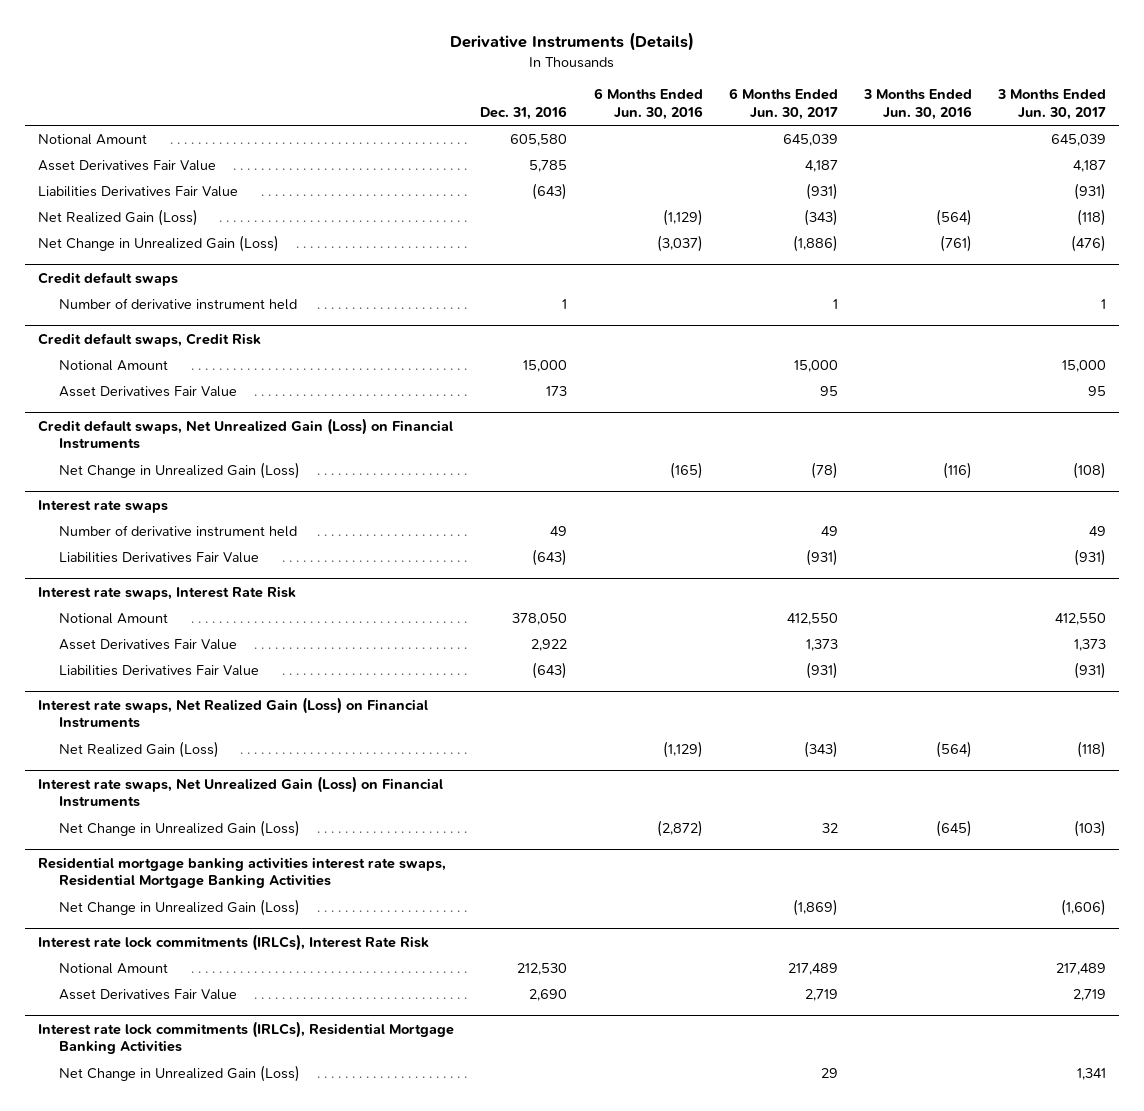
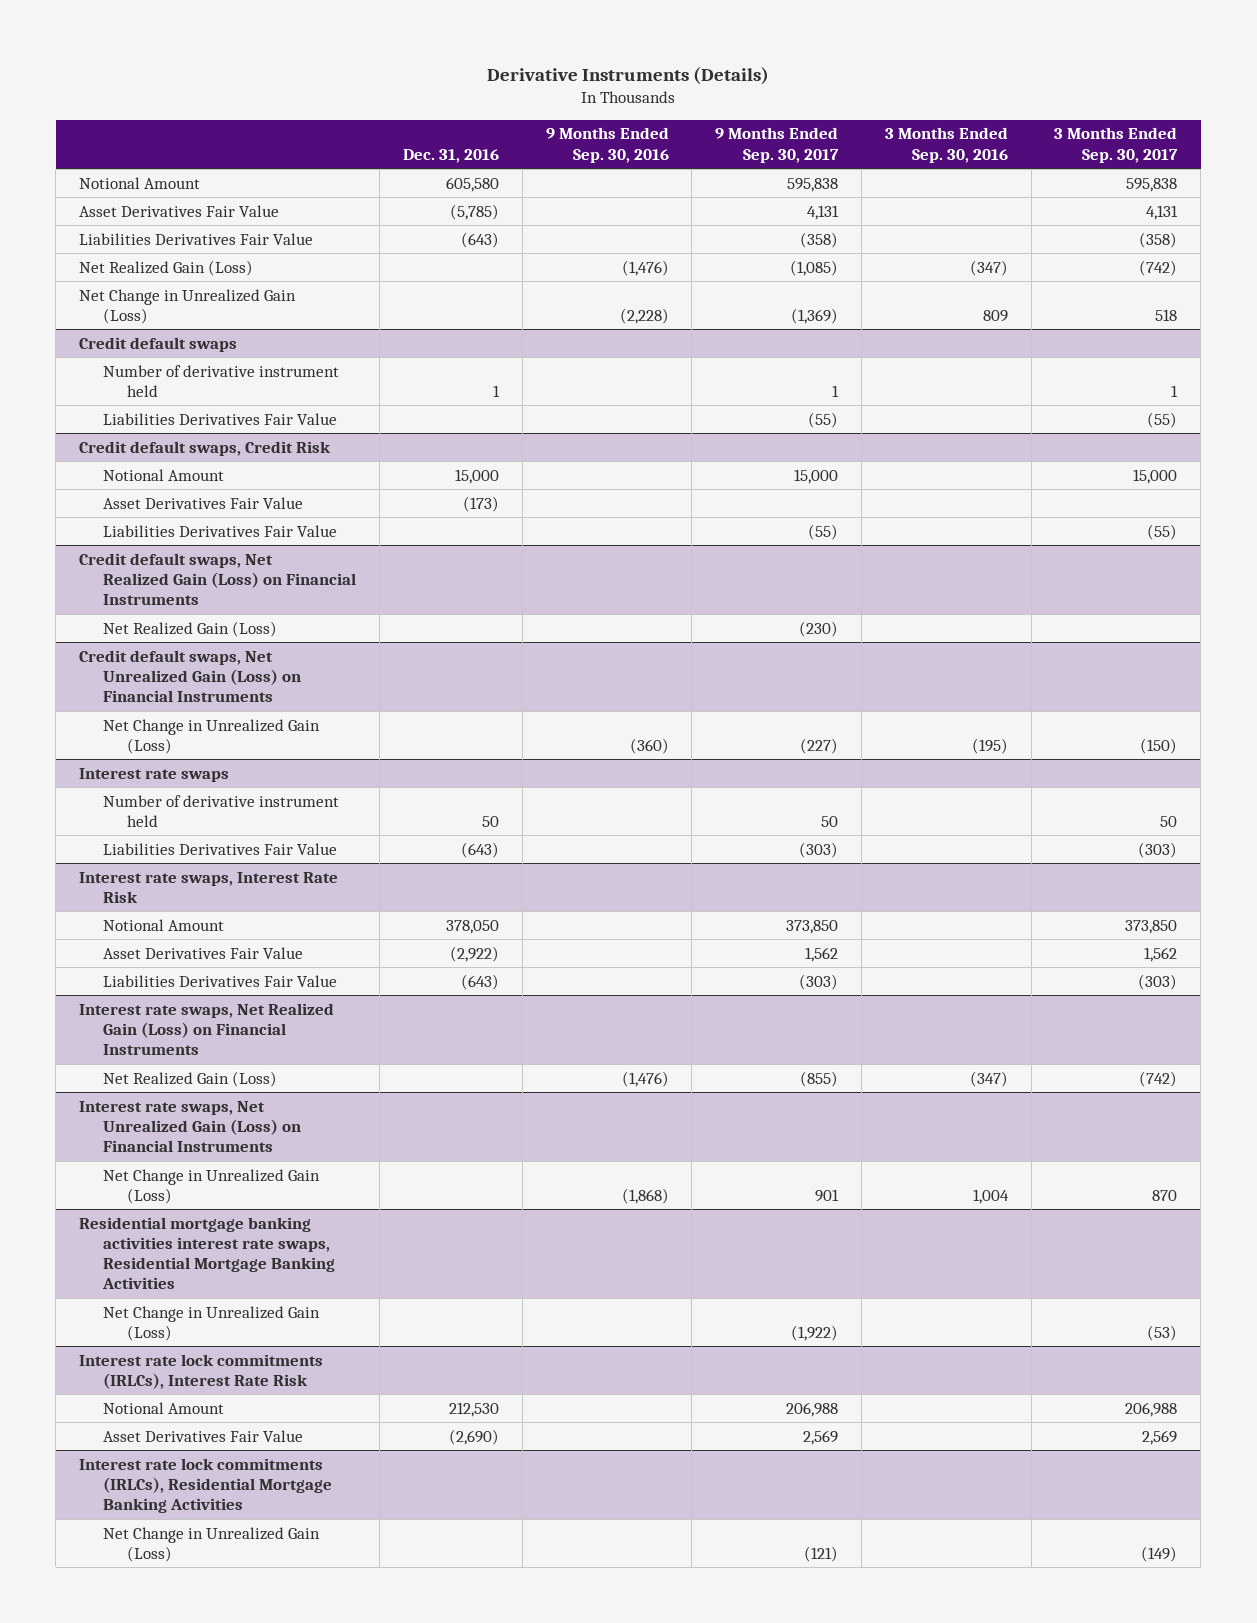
- | Dec. 31, 2016 | 6 Months Ended Jun. 30, 2016 | 6 Months Ended Jun. 30, 2017 | 3 Months Ended Jun. 30, 2016 | 3 Months Ended Jun. 30, 2017
+ | Dec. 31, 2016 | 9 Months Ended Sep. 30, 2016 | 9 Months Ended Sep. 30, 2017 | 3 Months Ended Sep. 30, 2016 | 3 Months Ended Sep. 30, 2017
- Asset Derivatives Fair Value | 5,785 | | 4,187 | | 4,187
+ Asset Derivatives Fair Value | (5,785) | | 4,131 | | 4,131
@ Credit default swaps
+ Liabilities Derivatives Fair Value | | | (55) | | (55)
@ Credit default swaps, Credit Risk
- Asset Derivatives Fair Value | 173 | | 95 | | 95
+ Asset Derivatives Fair Value | (173) | | | |
+ Liabilities Derivatives Fair Value | | | (55) | | (55)
+ Credit default swaps, Net Realized Gain (Loss) on Financial Instruments
+ Net Realized Gain (Loss) | | | (230) | |
@ Interest rate swaps
- Number of derivative instrument held | 49 | | 49 | | 49
+ Number of derivative instrument held | 50 | | 50 | | 50
@ Interest rate swaps, Interest Rate Risk
- Asset Derivatives Fair Value | 2,922 | | 1,373 | | 1,373
+ Asset Derivatives Fair Value | (2,922) | | 1,562 | | 1,562
@ Interest rate lock commitments (IRLCs), Interest Rate Risk
- Asset Derivatives Fair Value | 2,690 | | 2,719 | | 2,719
+ Asset Derivatives Fair Value | (2,690) | | 2,569 | | 2,569

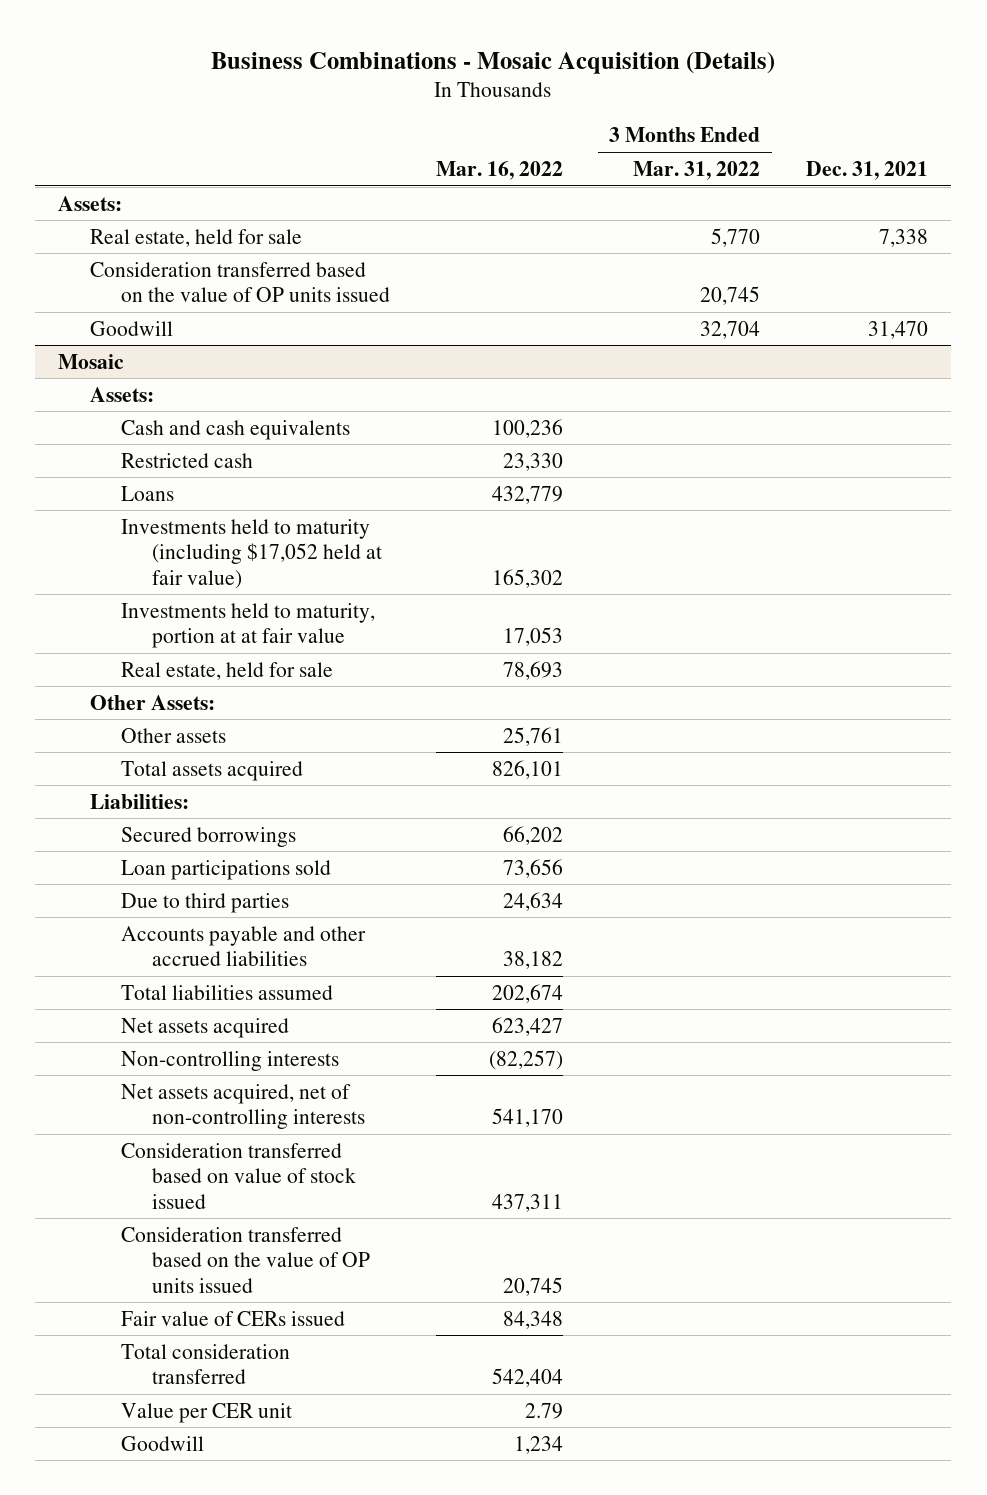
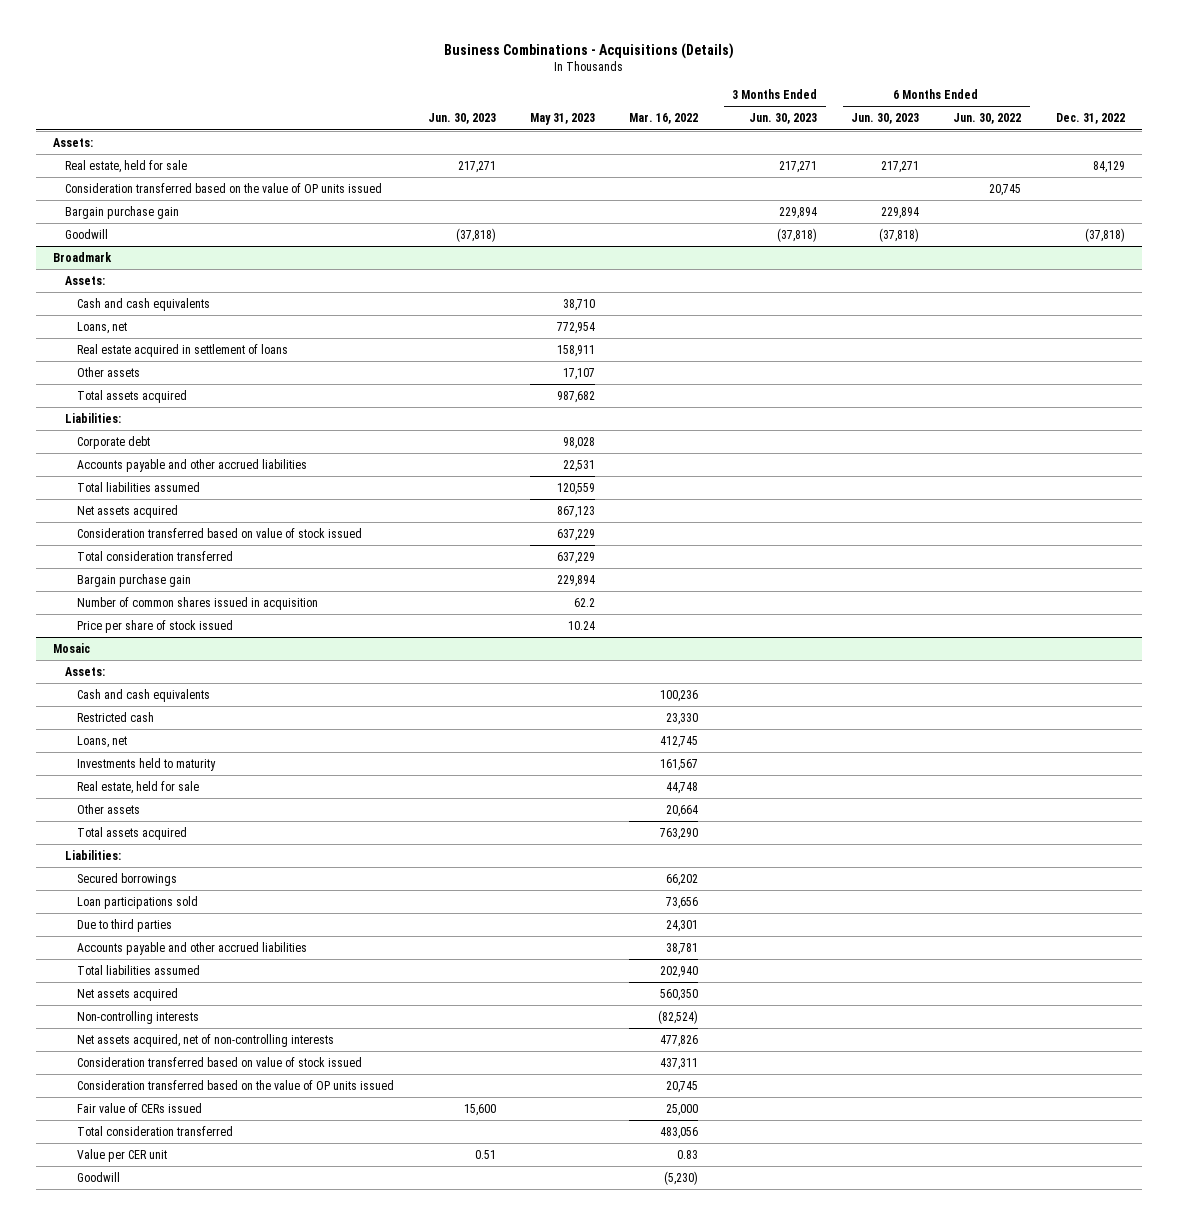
- Business Combinations - Mosaic Acquisition (Details)
+ Business Combinations - Acquisitions (Details)
- | Mar. 16, 2022 | 3 Months Ended Mar. 31, 2022 | Dec. 31, 2021
+ | Jun. 30, 2023 | May 31, 2023 | Mar. 16, 2022 | 3 Months Ended Jun. 30, 2023 | 6 Months Ended Jun. 30, 2023 | 6 Months Ended Jun. 30, 2022 | Dec. 31, 2022
+ Bargain purchase gain | | | | 229,894 | 229,894 | |
+ Broadmark
+ Assets:
+ Cash and cash equivalents | | 38,710 | | | | |
+ Loans, net | | 772,954 | | | | |
+ Real estate acquired in settlement of loans | | 158,911 | | | | |
+ Other assets | | 17,107 | | | | |
+ Total assets acquired | | 987,682 | | | | |
+ Liabilities:
+ Corporate debt | | 98,028 | | | | |
+ Accounts payable and other accrued liabilities | | 22,531 | | | | |
+ Total liabilities assumed | | 120,559 | | | | |
+ Net assets acquired | | 867,123 | | | | |
+ Consideration transferred based on value of stock issued | | 637,229 | | | | |
+ Total consideration transferred | | 637,229 | | | | |
+ Bargain purchase gain | | 229,894 | | | | |
+ Number of common shares issued in acquisition | | 62.2 | | | | |
+ Price per share of stock issued | | 10.24 | | | | |
@ Mosaic
- Loans | 432,779 | |
- Investments held to maturity (including $17,052 held at fair value) | 165,302 | |
- Investments held to maturity, portion at at fair value | 17,053 | |
- Real estate, held for sale | 78,693 | |
- Other Assets:
- Other assets | 25,761 | |
- Total assets acquired | 826,101 | |
+ Loans, net | | | 412,745 | | | |
+ Investments held to maturity | | | 161,567 | | | |
+ Real estate, held for sale | | | 44,748 | | | |
+ Other assets | | | 20,664 | | | |
+ Total assets acquired | | | 763,290 | | | |
- Due to third parties | 24,634 | |
- Accounts payable and other accrued liabilities | 38,182 | |
- Total liabilities assumed | 202,674 | |
- Net assets acquired | 623,427 | |
- Non-controlling interests | (82,257) | |
- Net assets acquired, net of non-controlling interests | 541,170 | |
+ Due to third parties | | | 24,301 | | | |
+ Accounts payable and other accrued liabilities | | | 38,781 | | | |
+ Total liabilities assumed | | | 202,940 | | | |
+ Net assets acquired | | | 560,350 | | | |
+ Non-controlling interests | | | (82,524) | | | |
+ Net assets acquired, net of non-controlling interests | | | 477,826 | | | |
- Fair value of CERs issued | 84,348 | |
- Total consideration transferred | 542,404 | |
- Value per CER unit | 2.79 | |
- Goodwill | 1,234 | |
+ Fair value of CERs issued | 15,600 | | 25,000 | | | |
+ Total consideration transferred | | | 483,056 | | | |
+ Value per CER unit | 0.51 | | 0.83 | | | |
+ Goodwill | | | (5,230) | | | |

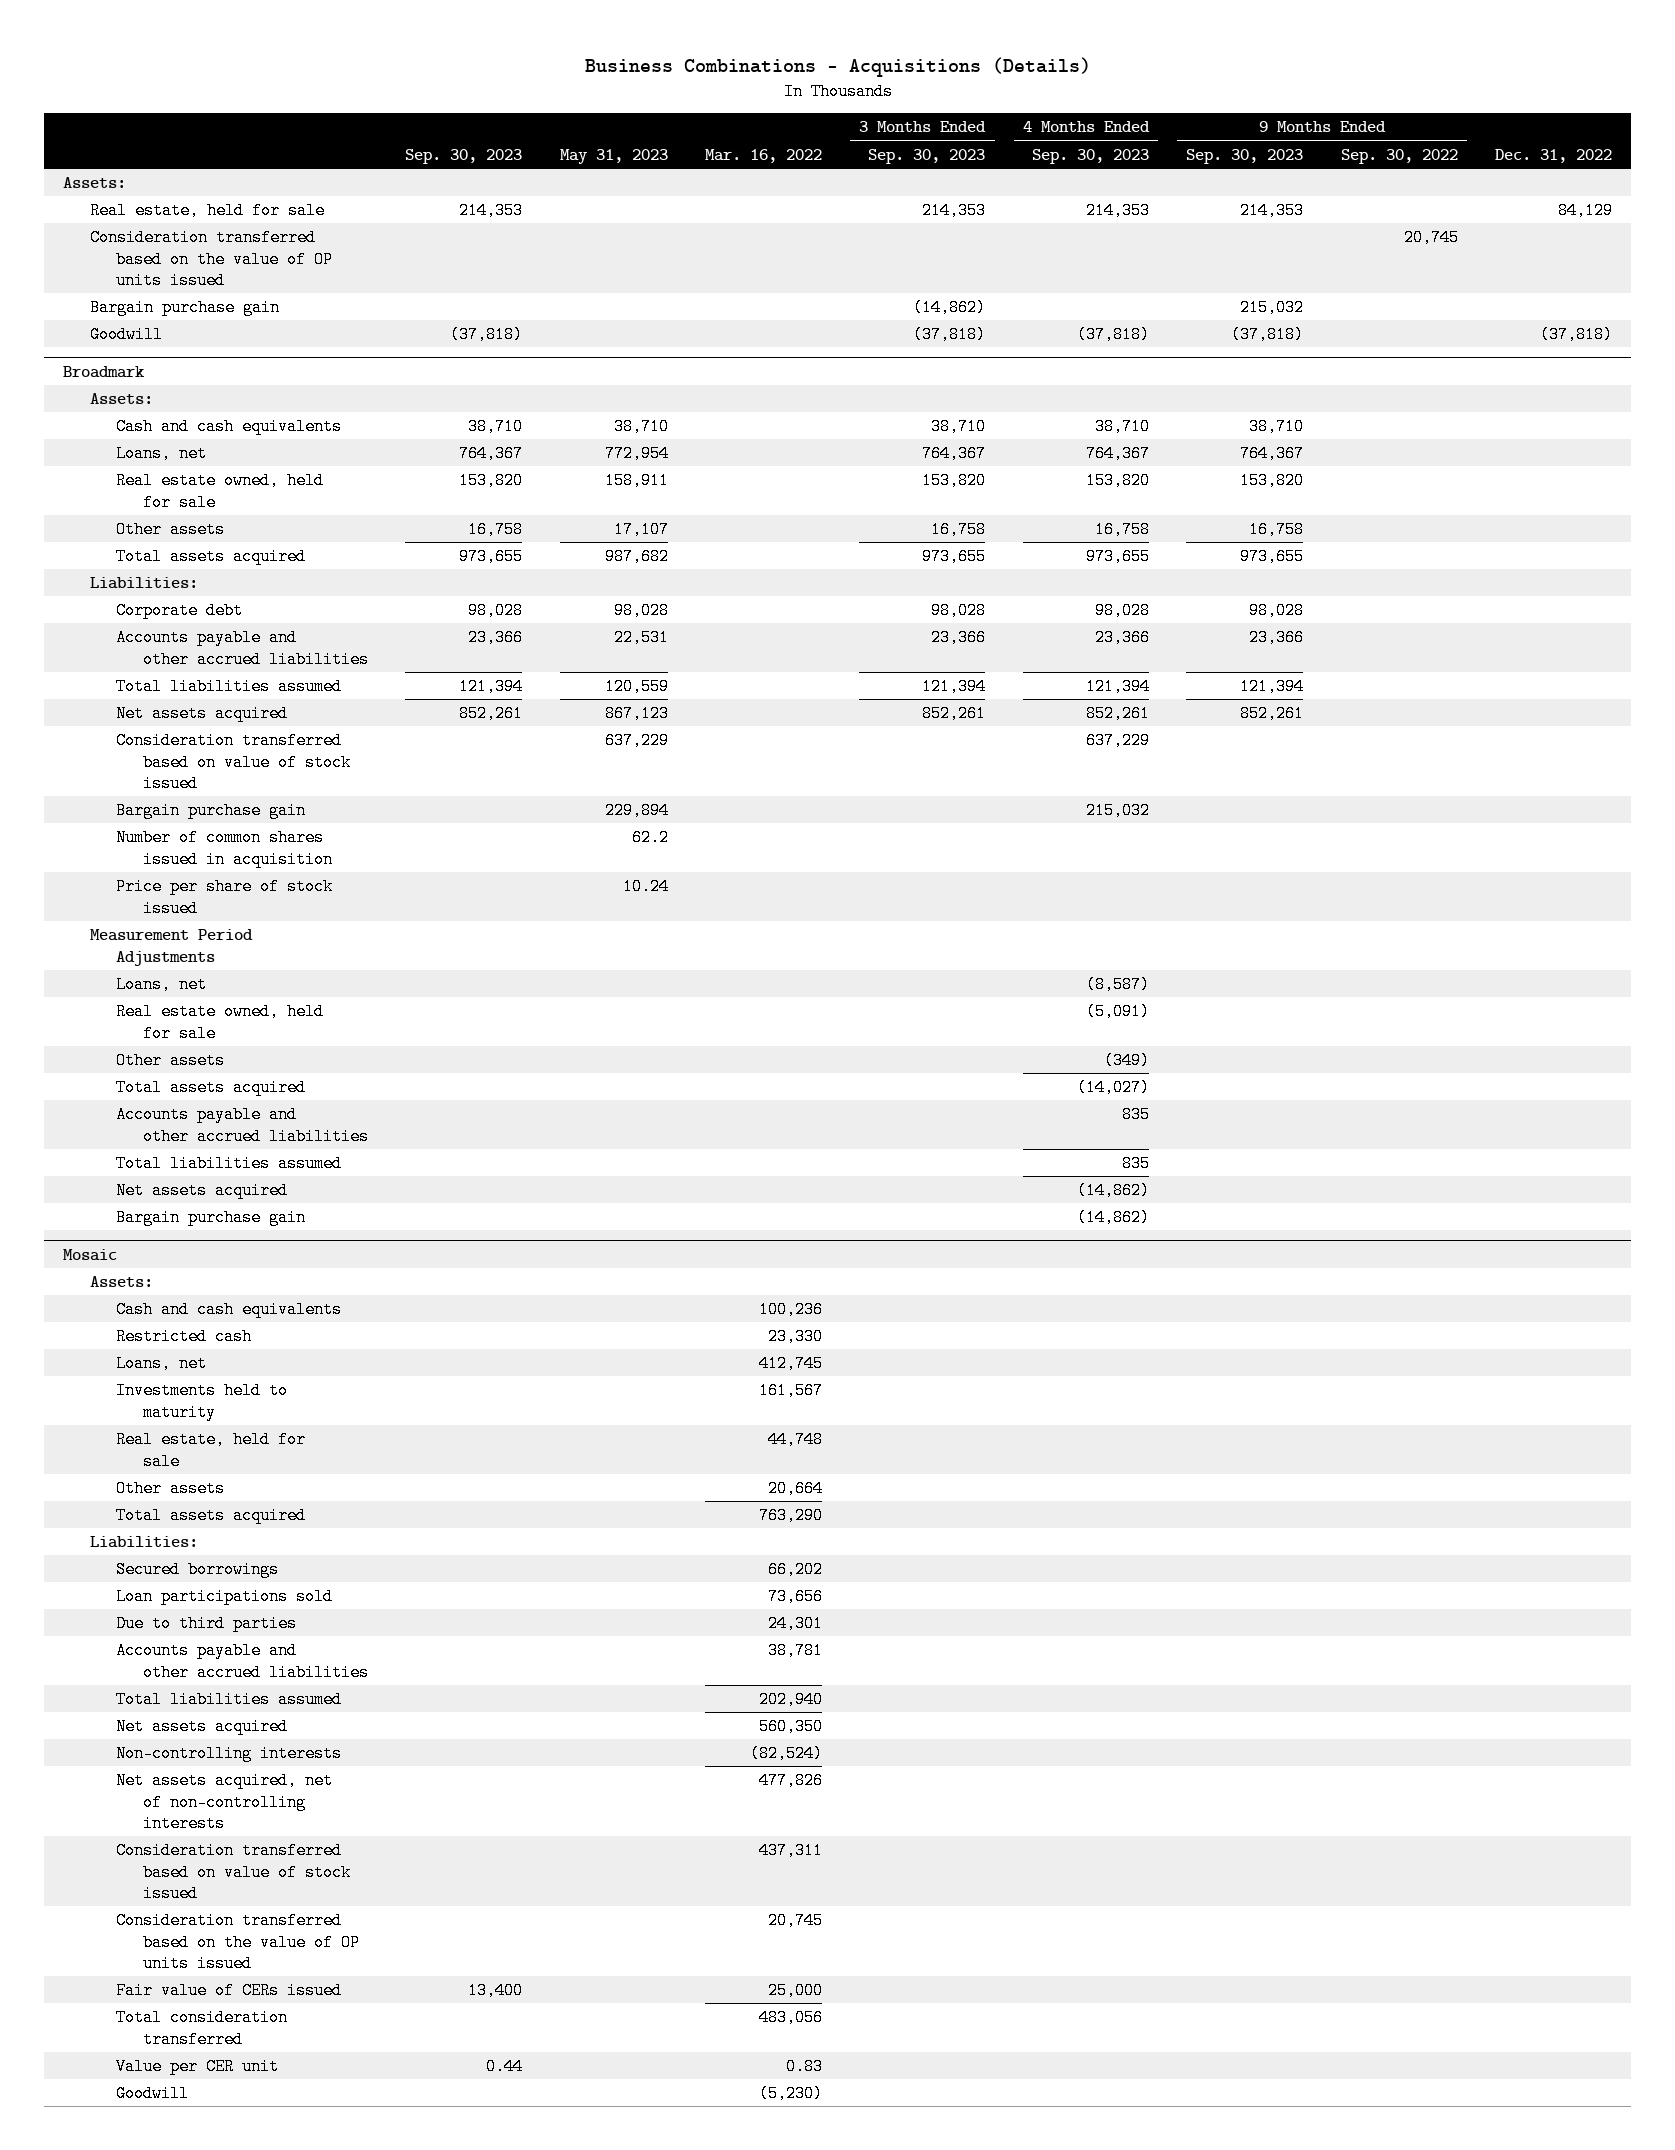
- | Jun. 30, 2023 | May 31, 2023 | Mar. 16, 2022 | 3 Months Ended Jun. 30, 2023 | 6 Months Ended Jun. 30, 2023 | 6 Months Ended Jun. 30, 2022 | Dec. 31, 2022
+ | Sep. 30, 2023 | May 31, 2023 | Mar. 16, 2022 | 3 Months Ended Sep. 30, 2023 | 4 Months Ended Sep. 30, 2023 | 9 Months Ended Sep. 30, 2023 | 9 Months Ended Sep. 30, 2022 | Dec. 31, 2022
@ Broadmark
- Real estate acquired in settlement of loans | | 158,911 | | | | |
+ Real estate owned, held for sale | 153,820 | 158,911 | | 153,820 | 153,820 | 153,820 | |
- Total consideration transferred | | 637,229 | | | | |
+ Measurement Period Adjustments
+ Loans, net | | | | | (8,587) | | |
+ Real estate owned, held for sale | | | | | (5,091) | | |
+ Other assets | | | | | (349) | | |
+ Total assets acquired | | | | | (14,027) | | |
+ Accounts payable and other accrued liabilities | | | | | 835 | | |
+ Total liabilities assumed | | | | | 835 | | |
+ Net assets acquired | | | | | (14,862) | | |
+ Bargain purchase gain | | | | | (14,862) | | |

